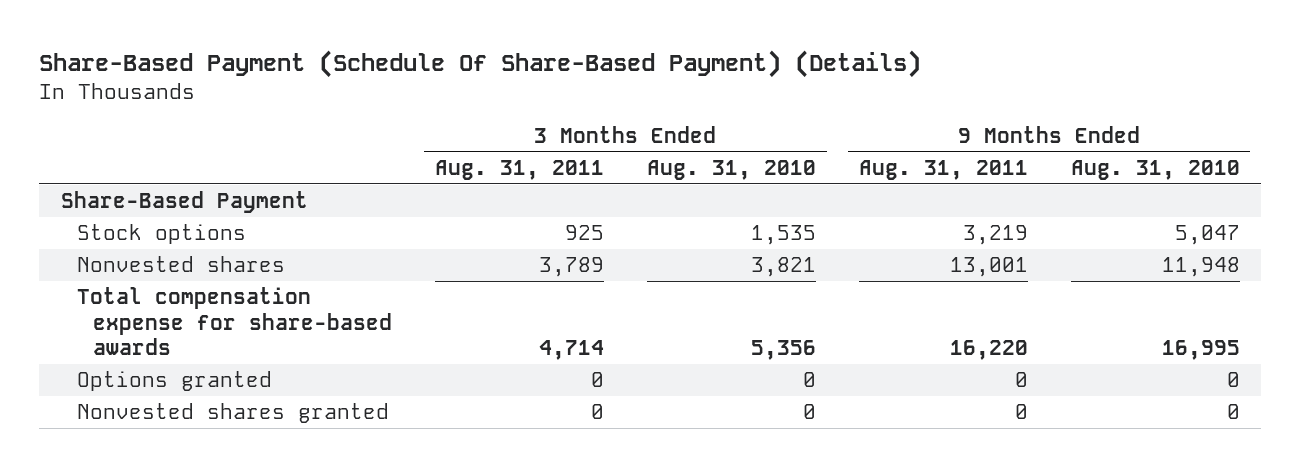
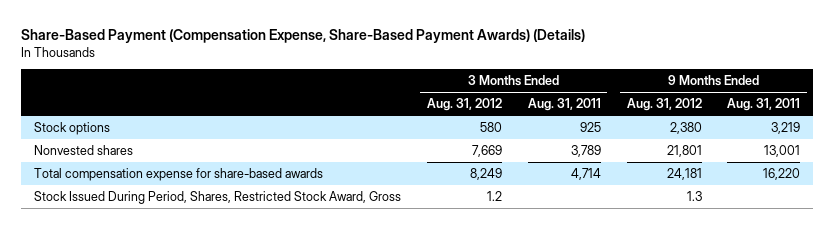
- Share-Based Payment (Schedule Of Share-Based Payment) (Details)
+ Share-Based Payment (Compensation Expense, Share-Based Payment Awards) (Details)
- | 3 Months Ended Aug. 31, 2011 | 3 Months Ended Aug. 31, 2010 | 9 Months Ended Aug. 31, 2011 | 9 Months Ended Aug. 31, 2010
+ | 3 Months Ended Aug. 31, 2012 | 3 Months Ended Aug. 31, 2011 | 9 Months Ended Aug. 31, 2012 | 9 Months Ended Aug. 31, 2011
- Share-Based Payment
- Options granted | 0 | 0 | 0 | 0
- Nonvested shares granted | 0 | 0 | 0 | 0
+ Stock Issued During Period, Shares, Restricted Stock Award, Gross | 1.2 | | 1.3 |

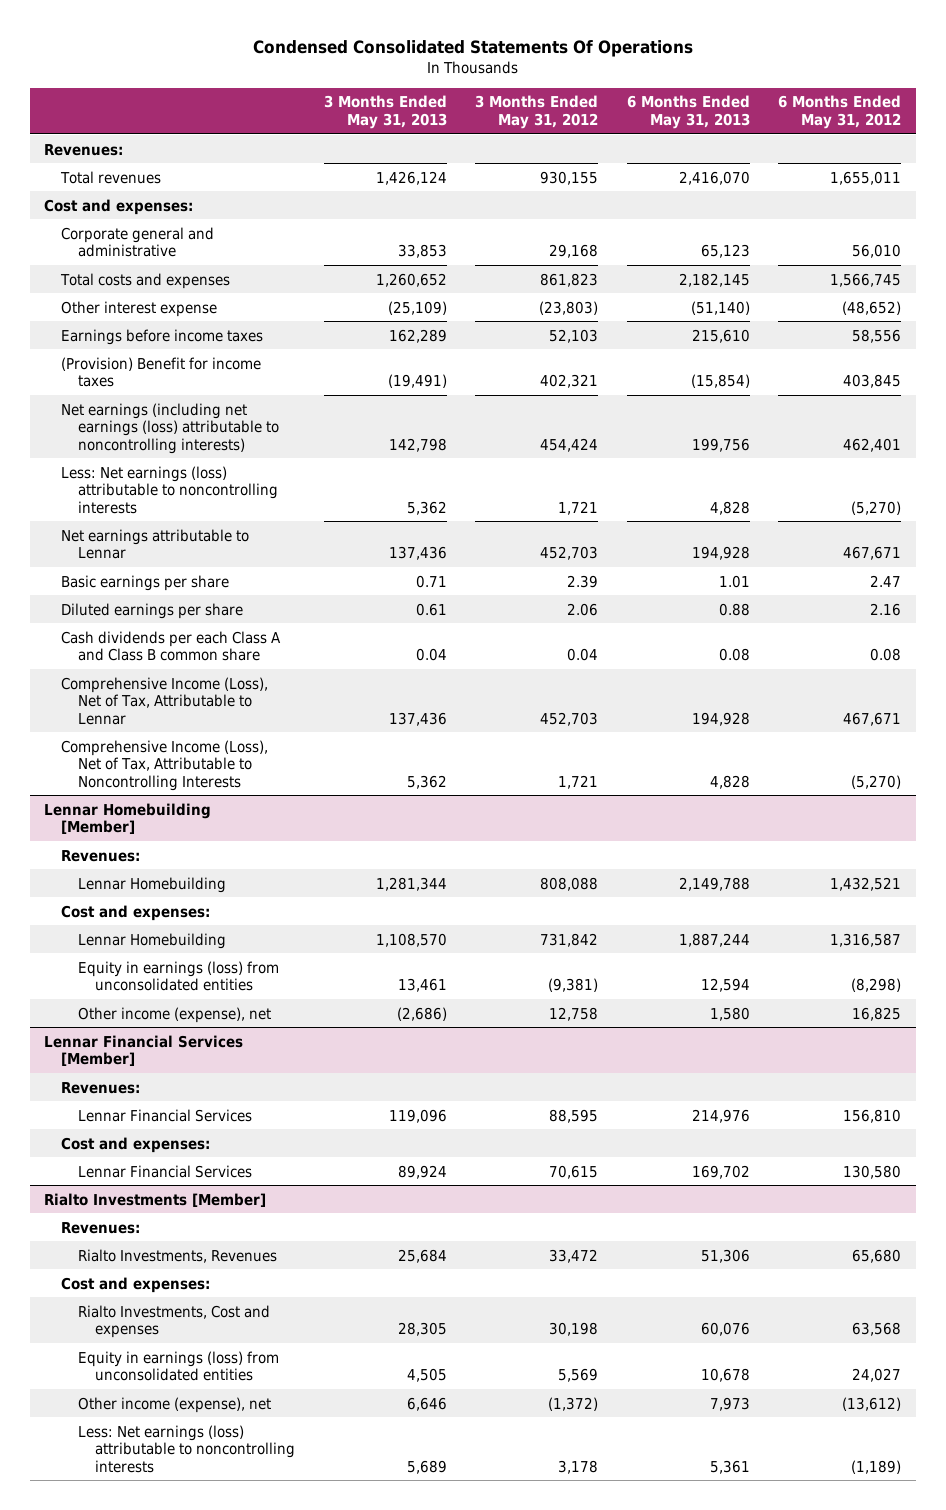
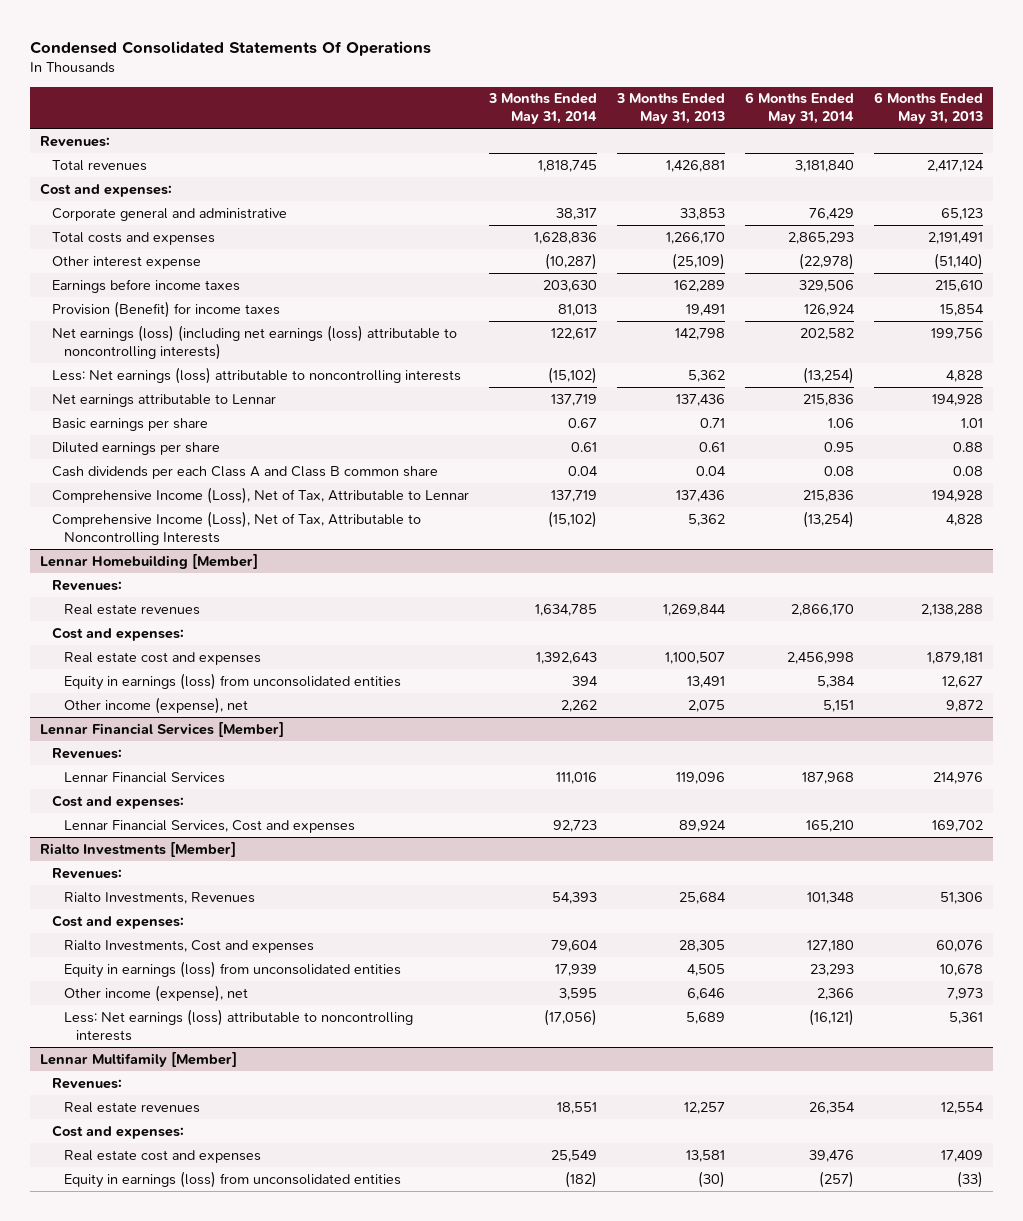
- | 3 Months Ended May 31, 2013 | 3 Months Ended May 31, 2012 | 6 Months Ended May 31, 2013 | 6 Months Ended May 31, 2012
+ | 3 Months Ended May 31, 2014 | 3 Months Ended May 31, 2013 | 6 Months Ended May 31, 2014 | 6 Months Ended May 31, 2013
- Total revenues | 1,426,124 | 930,155 | 2,416,070 | 1,655,011
+ Total revenues | 1,818,745 | 1,426,881 | 3,181,840 | 2,417,124
- Total costs and expenses | 1,260,652 | 861,823 | 2,182,145 | 1,566,745
+ Total costs and expenses | 1,628,836 | 1,266,170 | 2,865,293 | 2,191,491
- (Provision) Benefit for income taxes | (19,491) | 402,321 | (15,854) | 403,845
- Net earnings (including net earnings (loss) attributable to noncontrolling interests) | 142,798 | 454,424 | 199,756 | 462,401
+ Provision (Benefit) for income taxes | 81,013 | 19,491 | 126,924 | 15,854
+ Net earnings (loss) (including net earnings (loss) attributable to noncontrolling interests) | 122,617 | 142,798 | 202,582 | 199,756
@ Lennar Homebuilding [Member]
- Lennar Homebuilding | 1,281,344 | 808,088 | 2,149,788 | 1,432,521
+ Real estate revenues | 1,634,785 | 1,269,844 | 2,866,170 | 2,138,288
- Lennar Homebuilding | 1,108,570 | 731,842 | 1,887,244 | 1,316,587
- Equity in earnings (loss) from unconsolidated entities | 13,461 | (9,381) | 12,594 | (8,298)
- Other income (expense), net | (2,686) | 12,758 | 1,580 | 16,825
+ Real estate cost and expenses | 1,392,643 | 1,100,507 | 2,456,998 | 1,879,181
+ Equity in earnings (loss) from unconsolidated entities | 394 | 13,491 | 5,384 | 12,627
+ Other income (expense), net | 2,262 | 2,075 | 5,151 | 9,872
@ Lennar Financial Services [Member]
- Lennar Financial Services | 89,924 | 70,615 | 169,702 | 130,580
+ Lennar Financial Services, Cost and expenses | 92,723 | 89,924 | 165,210 | 169,702
+ Lennar Multifamily [Member]
+ Revenues:
+ Real estate revenues | 18,551 | 12,257 | 26,354 | 12,554
+ Cost and expenses:
+ Real estate cost and expenses | 25,549 | 13,581 | 39,476 | 17,409
+ Equity in earnings (loss) from unconsolidated entities | (182) | (30) | (257) | (33)

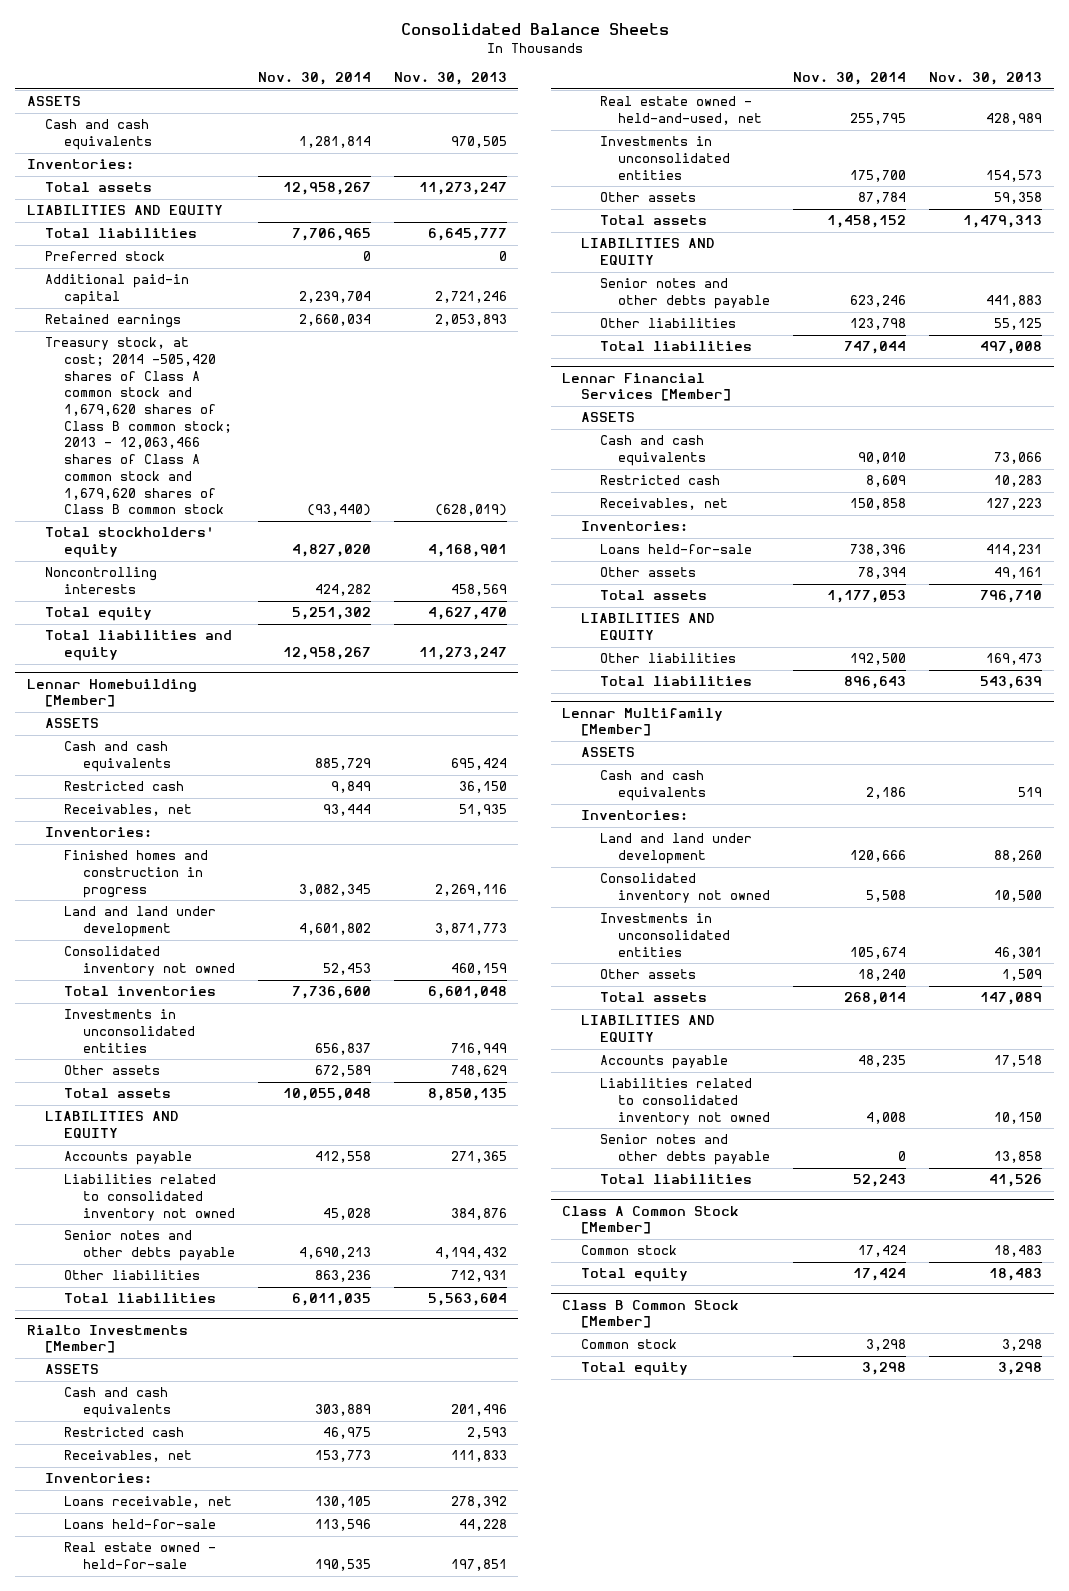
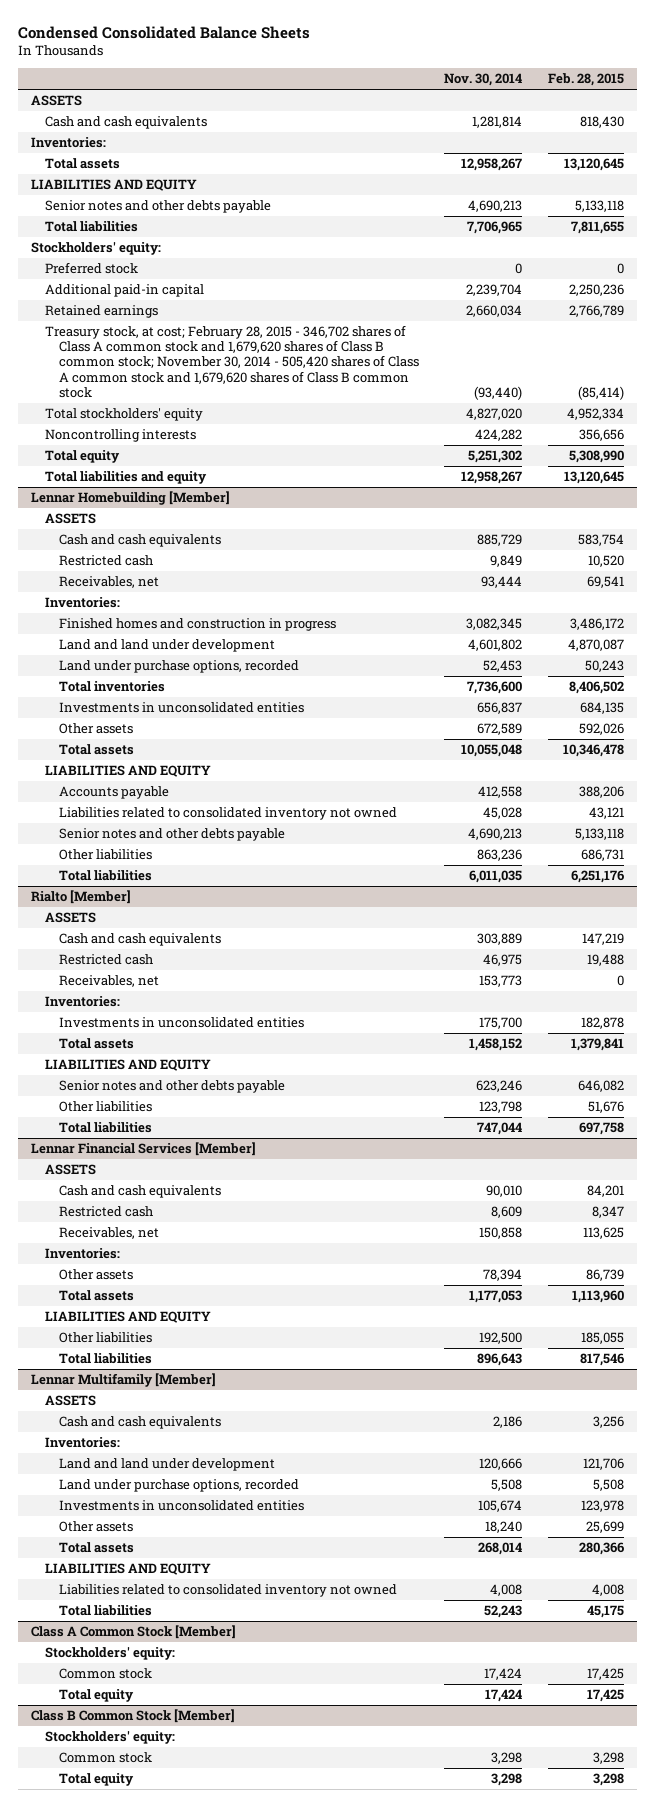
- Consolidated Balance Sheets
+ Condensed Consolidated Balance Sheets
- | Nov. 30, 2014 | Nov. 30, 2013
+ | Nov. 30, 2014 | Feb. 28, 2015
+ Senior notes and other debts payable | 4,690,213 | 5,133,118
+ Stockholders' equity:
- Treasury stock, at cost; 2014 -505,420 shares of Class A common stock and 1,679,620 shares of Class B common stock; 2013 - 12,063,466 shares of Class A common stock and 1,679,620 shares of Class B common stock | (93,440) | (628,019)
+ Treasury stock, at cost; February 28, 2015 - 346,702 shares of Class A common stock and 1,679,620 shares of Class B common stock; November 30, 2014 - 505,420 shares of Class A common stock and 1,679,620 shares of Class B common stock | (93,440) | (85,414)
@ Lennar Homebuilding [Member]
- Consolidated inventory not owned | 52,453 | 460,159
+ Land under purchase options, recorded | 52,453 | 50,243
- Rialto Investments [Member]
+ Rialto [Member]
- Loans receivable, net | 130,105 | 278,392
- Loans held-for-sale | 113,596 | 44,228
- Real estate owned - held-for-sale | 190,535 | 197,851
- Real estate owned - held-and-used, net | 255,795 | 428,989
- Other assets | 87,784 | 59,358
@ Lennar Financial Services [Member]
- Loans held-for-sale | 738,396 | 414,231
@ Lennar Multifamily [Member]
- Consolidated inventory not owned | 5,508 | 10,500
+ Land under purchase options, recorded | 5,508 | 5,508
- Accounts payable | 48,235 | 17,518
- Senior notes and other debts payable | 0 | 13,858
@ Class A Common Stock [Member]
+ Stockholders' equity:
@ Class B Common Stock [Member]
+ Stockholders' equity:

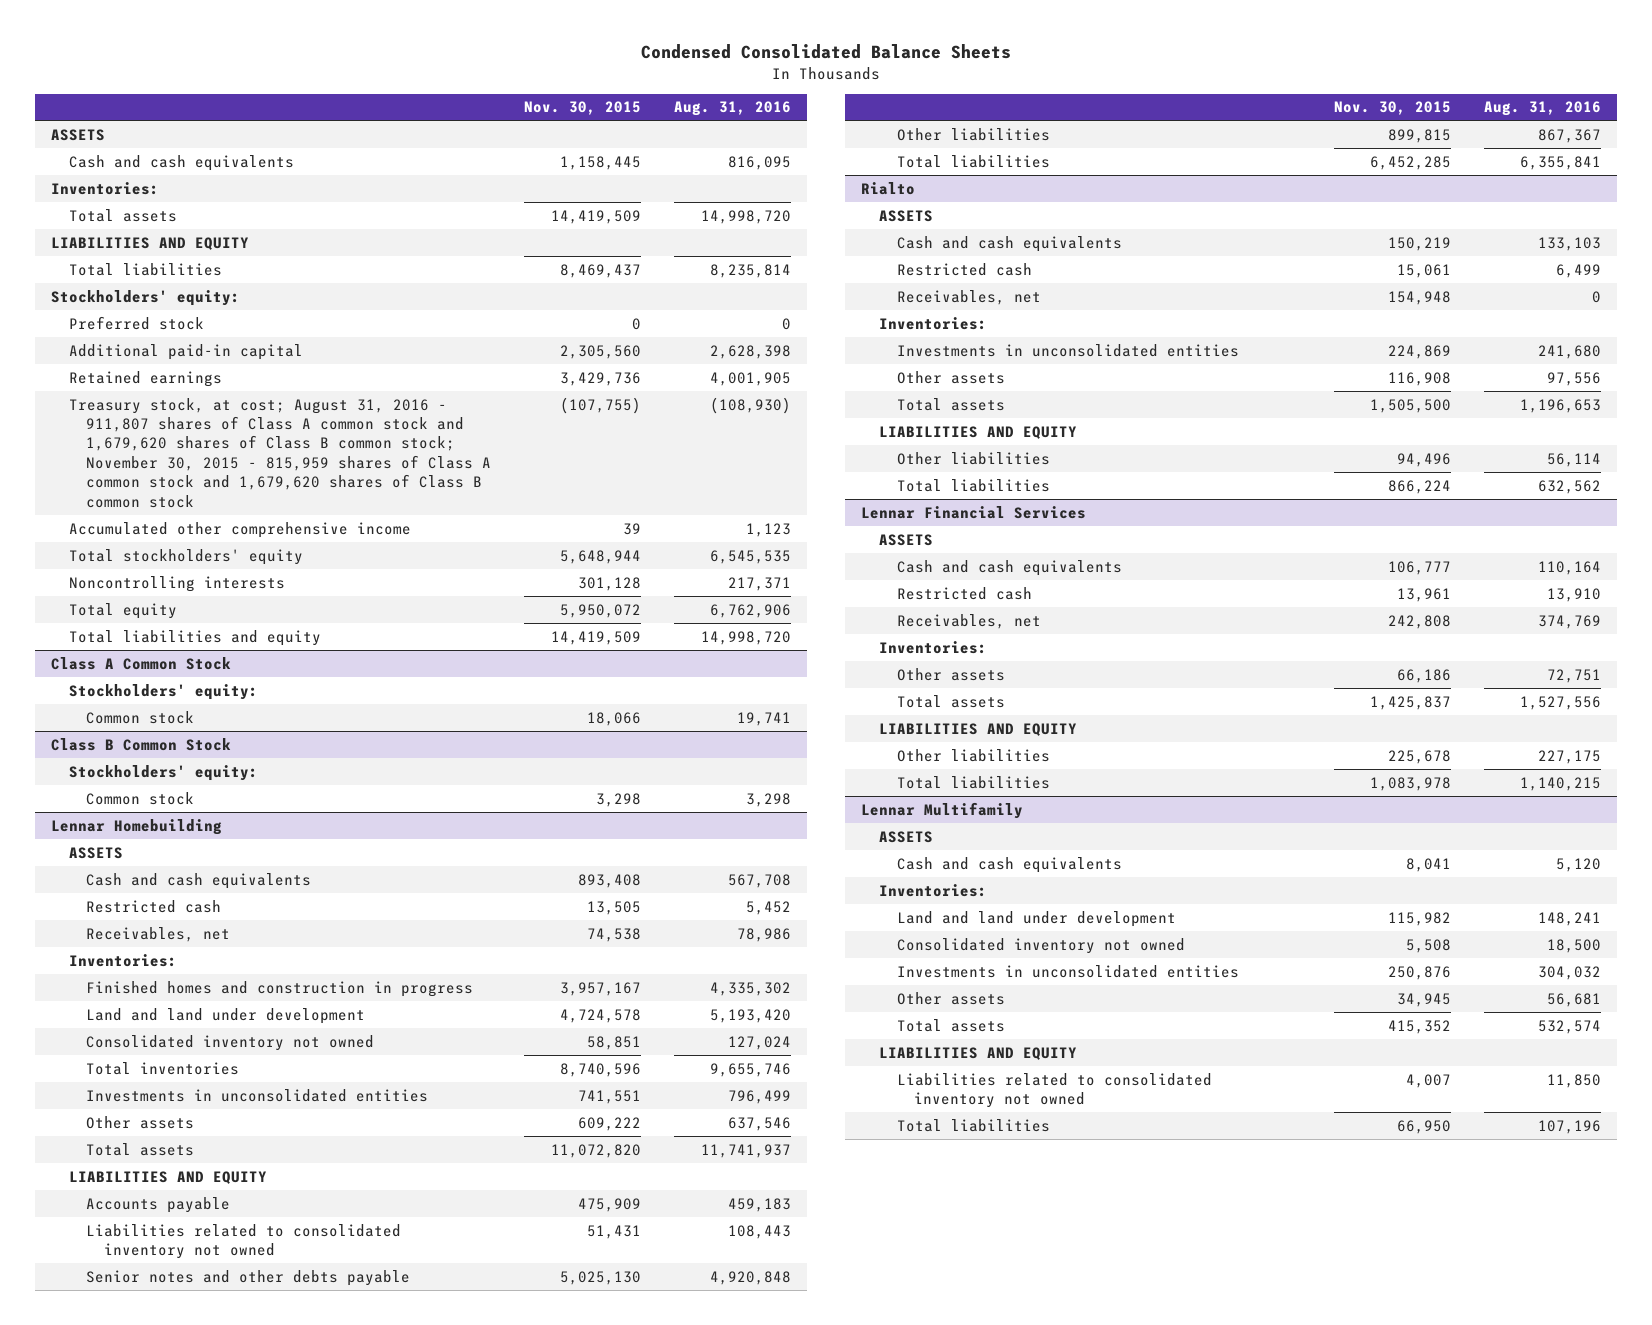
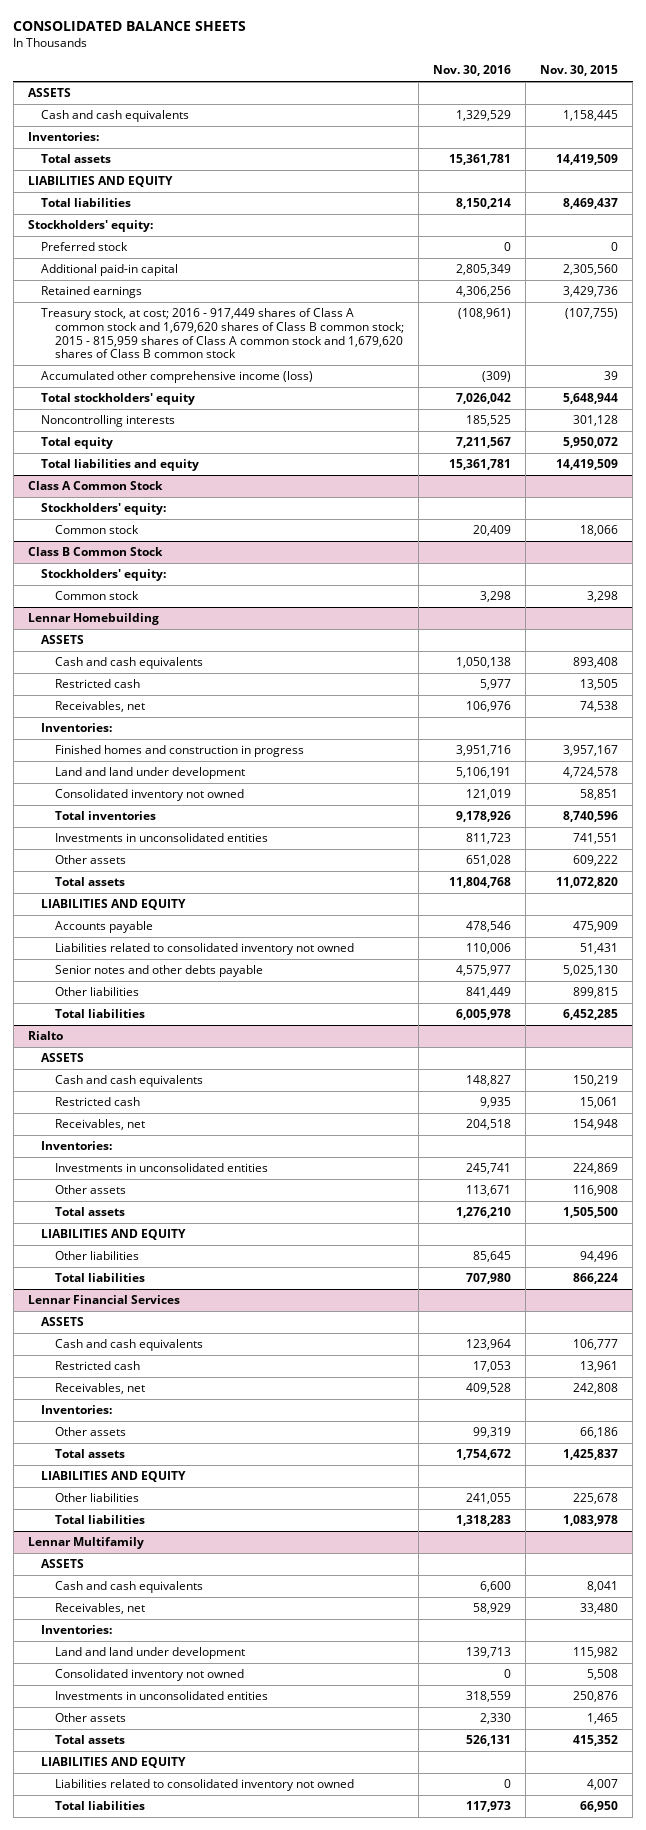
- Condensed Consolidated Balance Sheets
+ CONSOLIDATED BALANCE SHEETS
- | Nov. 30, 2015 | Aug. 31, 2016
+ | Nov. 30, 2016 | Nov. 30, 2015
- Treasury stock, at cost; August 31, 2016 - 911,807 shares of Class A common stock and 1,679,620 shares of Class B common stock; November 30, 2015 - 815,959 shares of Class A common stock and 1,679,620 shares of Class B common stock | (107,755) | (108,930)
- Accumulated other comprehensive income | 39 | 1,123
+ Treasury stock, at cost; 2016 - 917,449 shares of Class A common stock and 1,679,620 shares of Class B common stock; 2015 - 815,959 shares of Class A common stock and 1,679,620 shares of Class B common stock | (108,961) | (107,755)
+ Accumulated other comprehensive income (loss) | (309) | 39
@ Lennar Multifamily
+ Receivables, net | 58,929 | 33,480
- Other assets | 34,945 | 56,681
+ Other assets | 2,330 | 1,465

